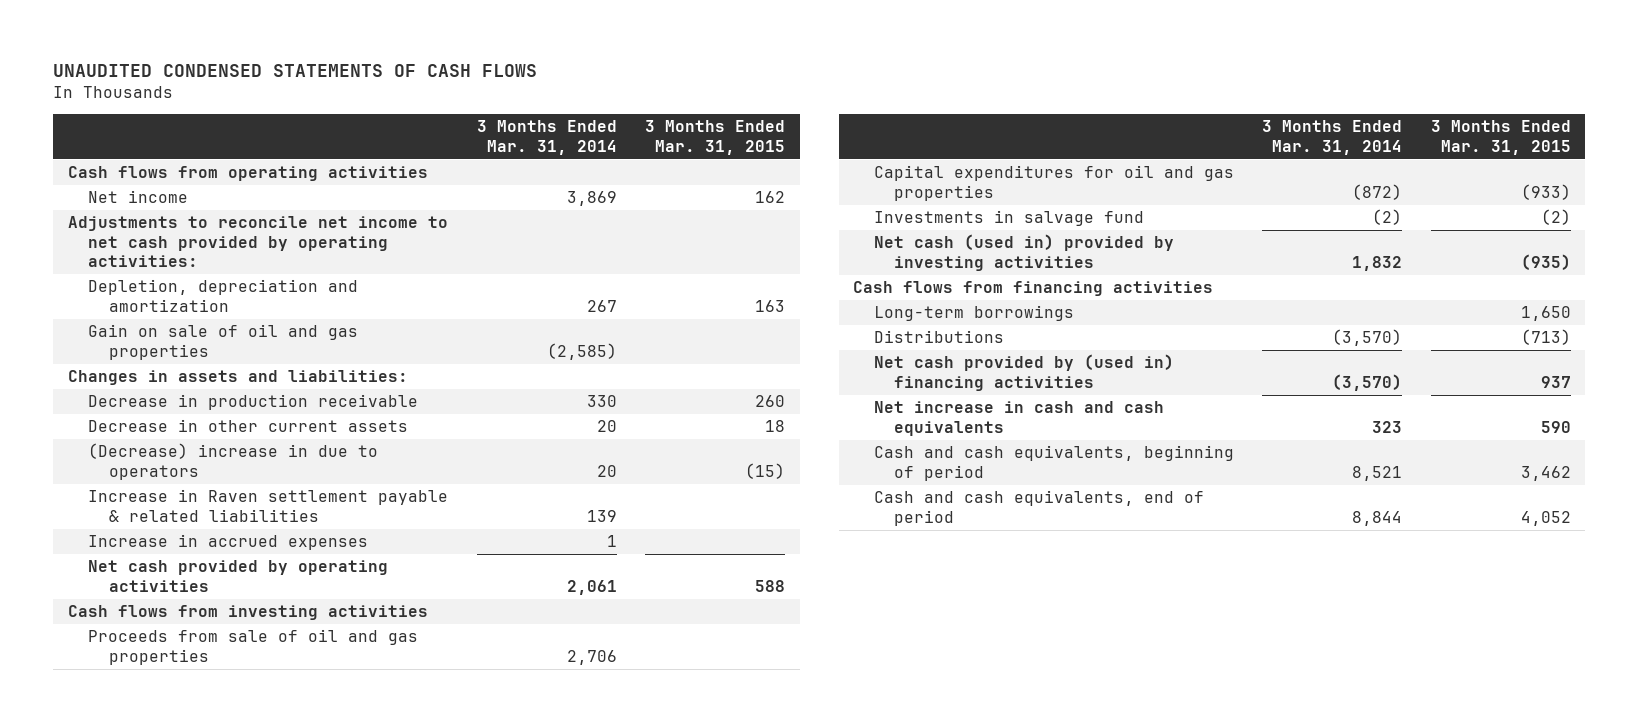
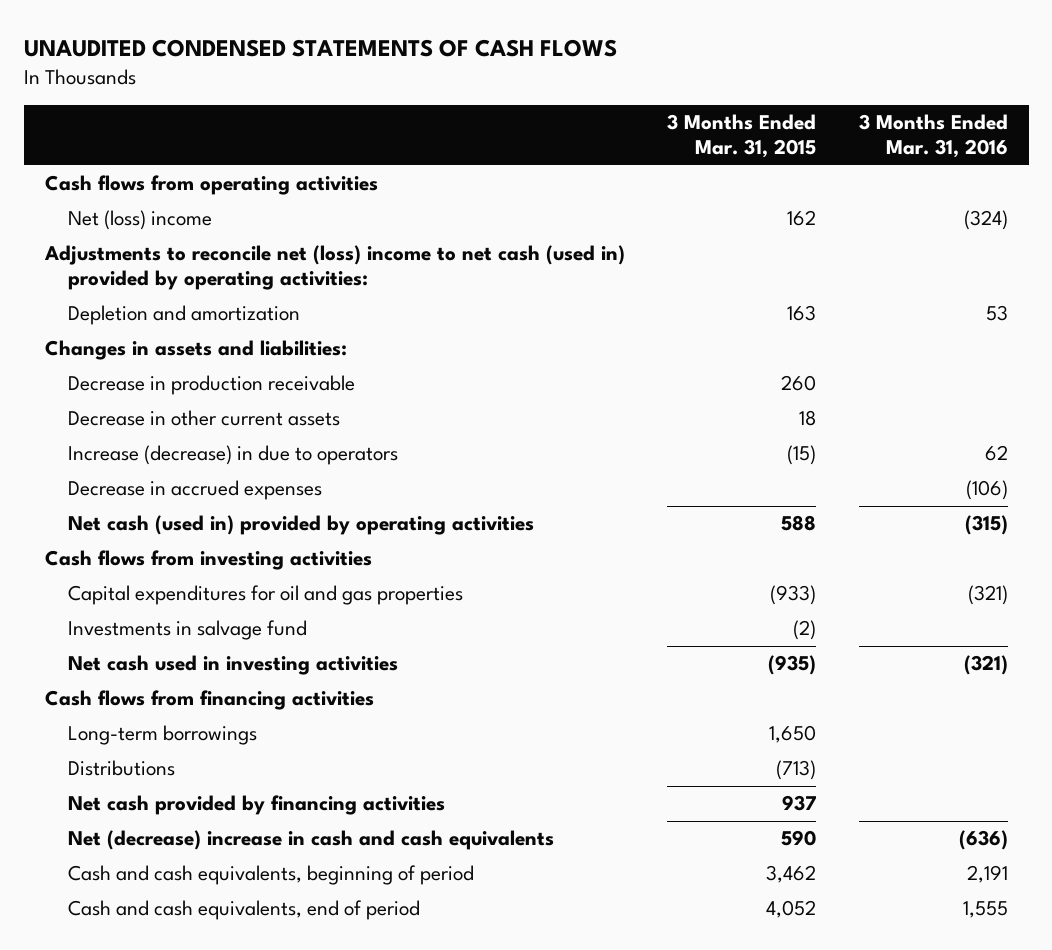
- | 3 Months Ended Mar. 31, 2014 | 3 Months Ended Mar. 31, 2015
+ | 3 Months Ended Mar. 31, 2015 | 3 Months Ended Mar. 31, 2016
- Net income | 3,869 | 162
- Adjustments to reconcile net income to net cash provided by operating activities:
- Depletion, depreciation and amortization | 267 | 163
- Gain on sale of oil and gas properties | (2,585) |
+ Net (loss) income | 162 | (324)
+ Adjustments to reconcile net (loss) income to net cash (used in) provided by operating activities:
+ Depletion and amortization | 163 | 53
- (Decrease) increase in due to operators | 20 | (15)
- Increase in Raven settlement payable & related liabilities | 139 |
- Increase in accrued expenses | 1 |
- Net cash provided by operating activities | 2,061 | 588
+ Increase (decrease) in due to operators | (15) | 62
+ Decrease in accrued expenses | | (106)
+ Net cash (used in) provided by operating activities | 588 | (315)
- Proceeds from sale of oil and gas properties | 2,706 |
- Net cash (used in) provided by investing activities | 1,832 | (935)
+ Net cash used in investing activities | (935) | (321)
- Net cash provided by (used in) financing activities | (3,570) | 937
- Net increase in cash and cash equivalents | 323 | 590
+ Net cash provided by financing activities | 937 |
+ Net (decrease) increase in cash and cash equivalents | 590 | (636)

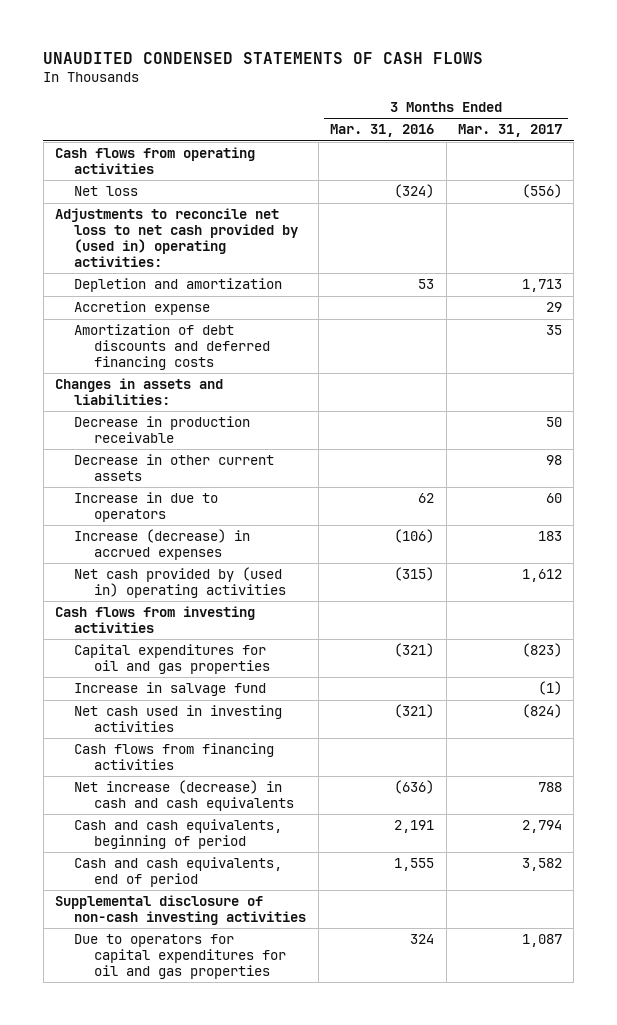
- | 3 Months Ended Mar. 31, 2015 | 3 Months Ended Mar. 31, 2016
+ | 3 Months Ended Mar. 31, 2016 | 3 Months Ended Mar. 31, 2017
- Net (loss) income | 162 | (324)
- Adjustments to reconcile net (loss) income to net cash (used in) provided by operating activities:
+ Net loss | (324) | (556)
+ Adjustments to reconcile net loss to net cash provided by (used in) operating activities:
+ Accretion expense | | 29
+ Amortization of debt discounts and deferred financing costs | | 35
- Increase (decrease) in due to operators | (15) | 62
- Decrease in accrued expenses | | (106)
- Net cash (used in) provided by operating activities | 588 | (315)
+ Increase in due to operators | 62 | 60
+ Increase (decrease) in accrued expenses | (106) | 183
+ Net cash provided by (used in) operating activities | (315) | 1,612
- Investments in salvage fund | (2) |
+ Increase in salvage fund | | (1)
- Long-term borrowings | 1,650 |
- Distributions | (713) |
- Net cash provided by financing activities | 937 |
- Net (decrease) increase in cash and cash equivalents | 590 | (636)
+ Net increase (decrease) in cash and cash equivalents | (636) | 788
+ Supplemental disclosure of non-cash investing activities
+ Due to operators for capital expenditures for oil and gas properties | 324 | 1,087

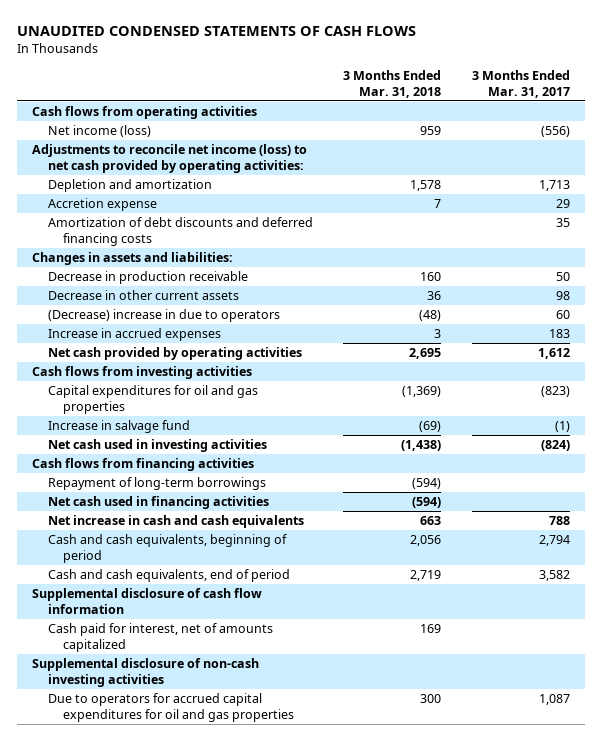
- | 3 Months Ended Mar. 31, 2016 | 3 Months Ended Mar. 31, 2017
+ | 3 Months Ended Mar. 31, 2018 | 3 Months Ended Mar. 31, 2017
- Net loss | (324) | (556)
- Adjustments to reconcile net loss to net cash provided by (used in) operating activities:
+ Net income (loss) | 959 | (556)
+ Adjustments to reconcile net income (loss) to net cash provided by operating activities:
- Increase in due to operators | 62 | 60
- Increase (decrease) in accrued expenses | (106) | 183
- Net cash provided by (used in) operating activities | (315) | 1,612
+ (Decrease) increase in due to operators | (48) | 60
+ Increase in accrued expenses | 3 | 183
+ Net cash provided by operating activities | 2,695 | 1,612
- Net increase (decrease) in cash and cash equivalents | (636) | 788
+ Repayment of long-term borrowings | (594) |
+ Net cash used in financing activities | (594) |
+ Net increase in cash and cash equivalents | 663 | 788
+ Supplemental disclosure of cash flow information
+ Cash paid for interest, net of amounts capitalized | 169 |
- Due to operators for capital expenditures for oil and gas properties | 324 | 1,087
+ Due to operators for accrued capital expenditures for oil and gas properties | 300 | 1,087

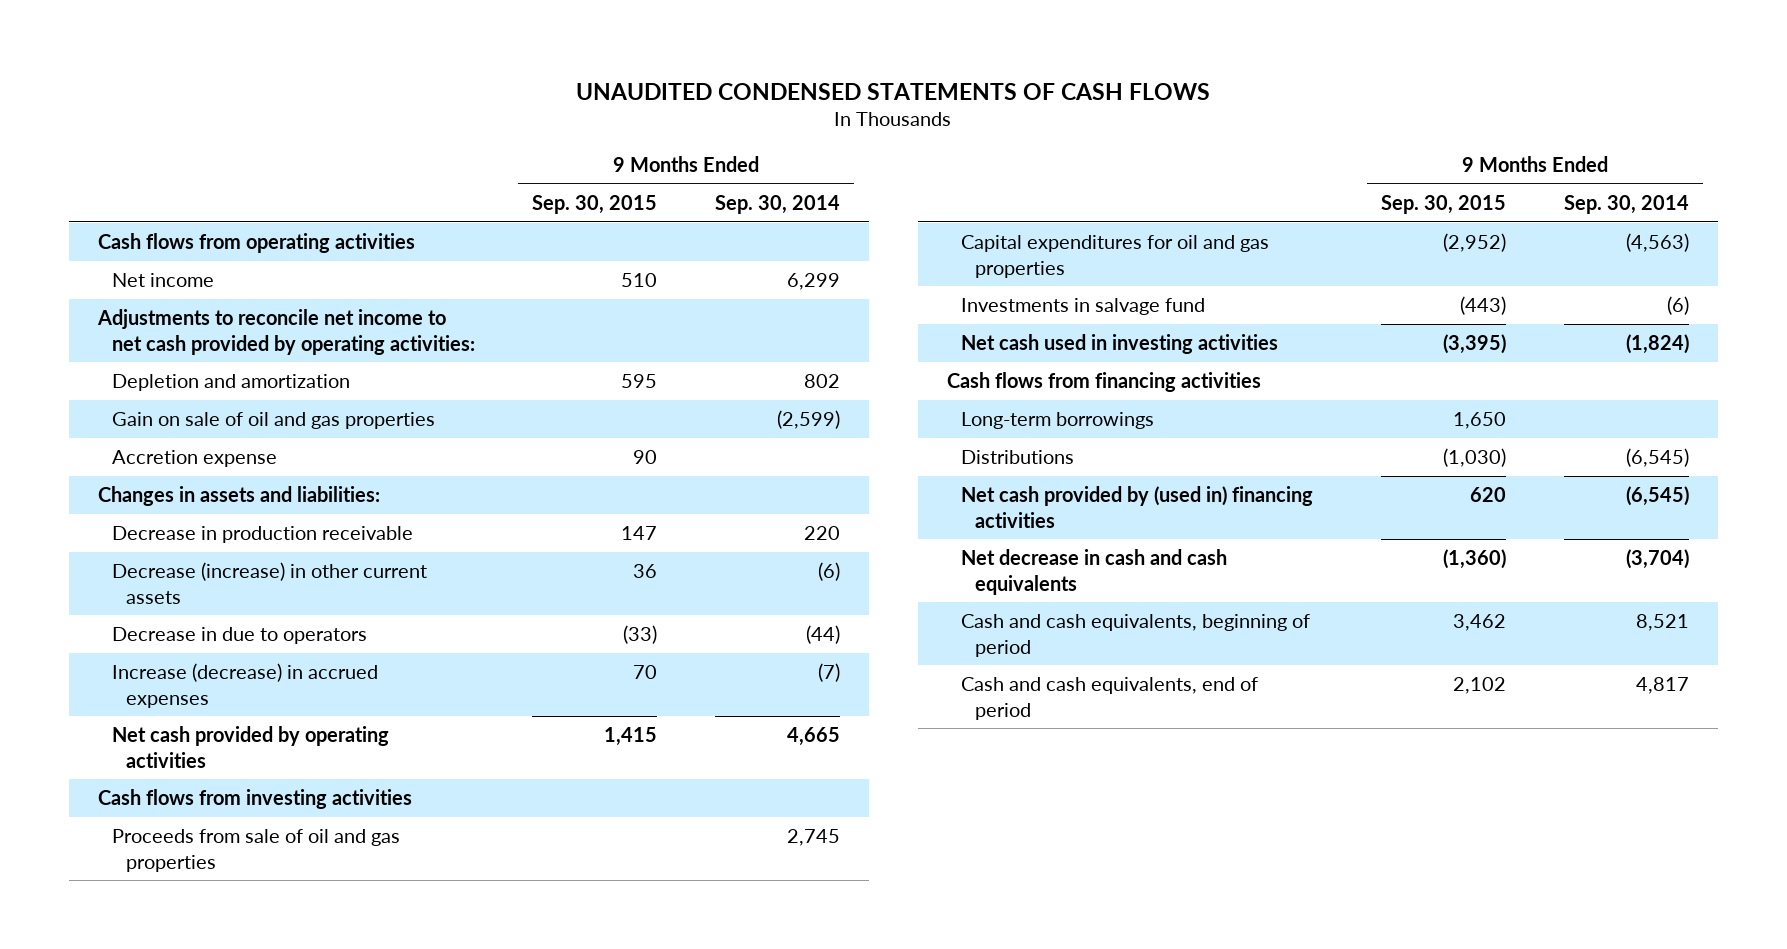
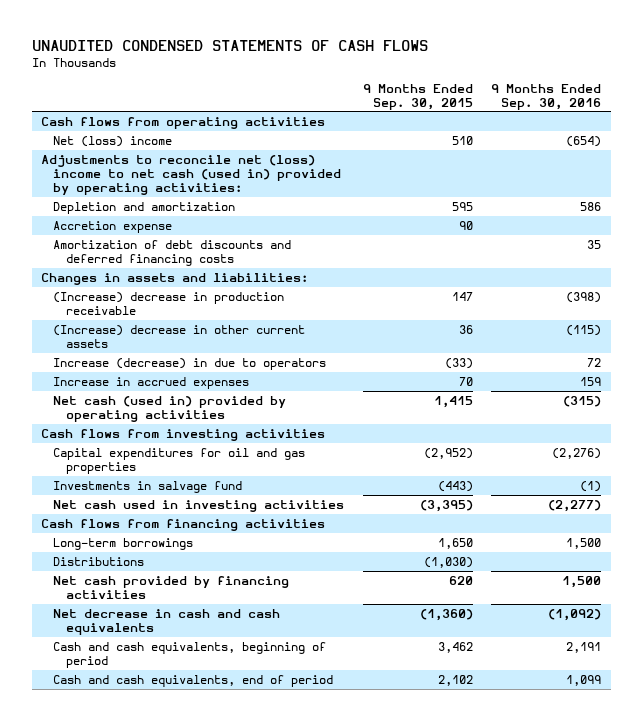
- | 9 Months Ended Sep. 30, 2015 | 9 Months Ended Sep. 30, 2014
+ | 9 Months Ended Sep. 30, 2015 | 9 Months Ended Sep. 30, 2016
- Net income | 510 | 6,299
- Adjustments to reconcile net income to net cash provided by operating activities:
+ Net (loss) income | 510 | (654)
+ Adjustments to reconcile net (loss) income to net cash (used in) provided by operating activities:
- Gain on sale of oil and gas properties | | (2,599)
+ Amortization of debt discounts and deferred financing costs | | 35
- Decrease in production receivable | 147 | 220
- Decrease (increase) in other current assets | 36 | (6)
- Decrease in due to operators | (33) | (44)
- Increase (decrease) in accrued expenses | 70 | (7)
- Net cash provided by operating activities | 1,415 | 4,665
+ (Increase) decrease in production receivable | 147 | (398)
+ (Increase) decrease in other current assets | 36 | (115)
+ Increase (decrease) in due to operators | (33) | 72
+ Increase in accrued expenses | 70 | 159
+ Net cash (used in) provided by operating activities | 1,415 | (315)
- Proceeds from sale of oil and gas properties | | 2,745
- Net cash provided by (used in) financing activities | 620 | (6,545)
+ Net cash provided by financing activities | 620 | 1,500

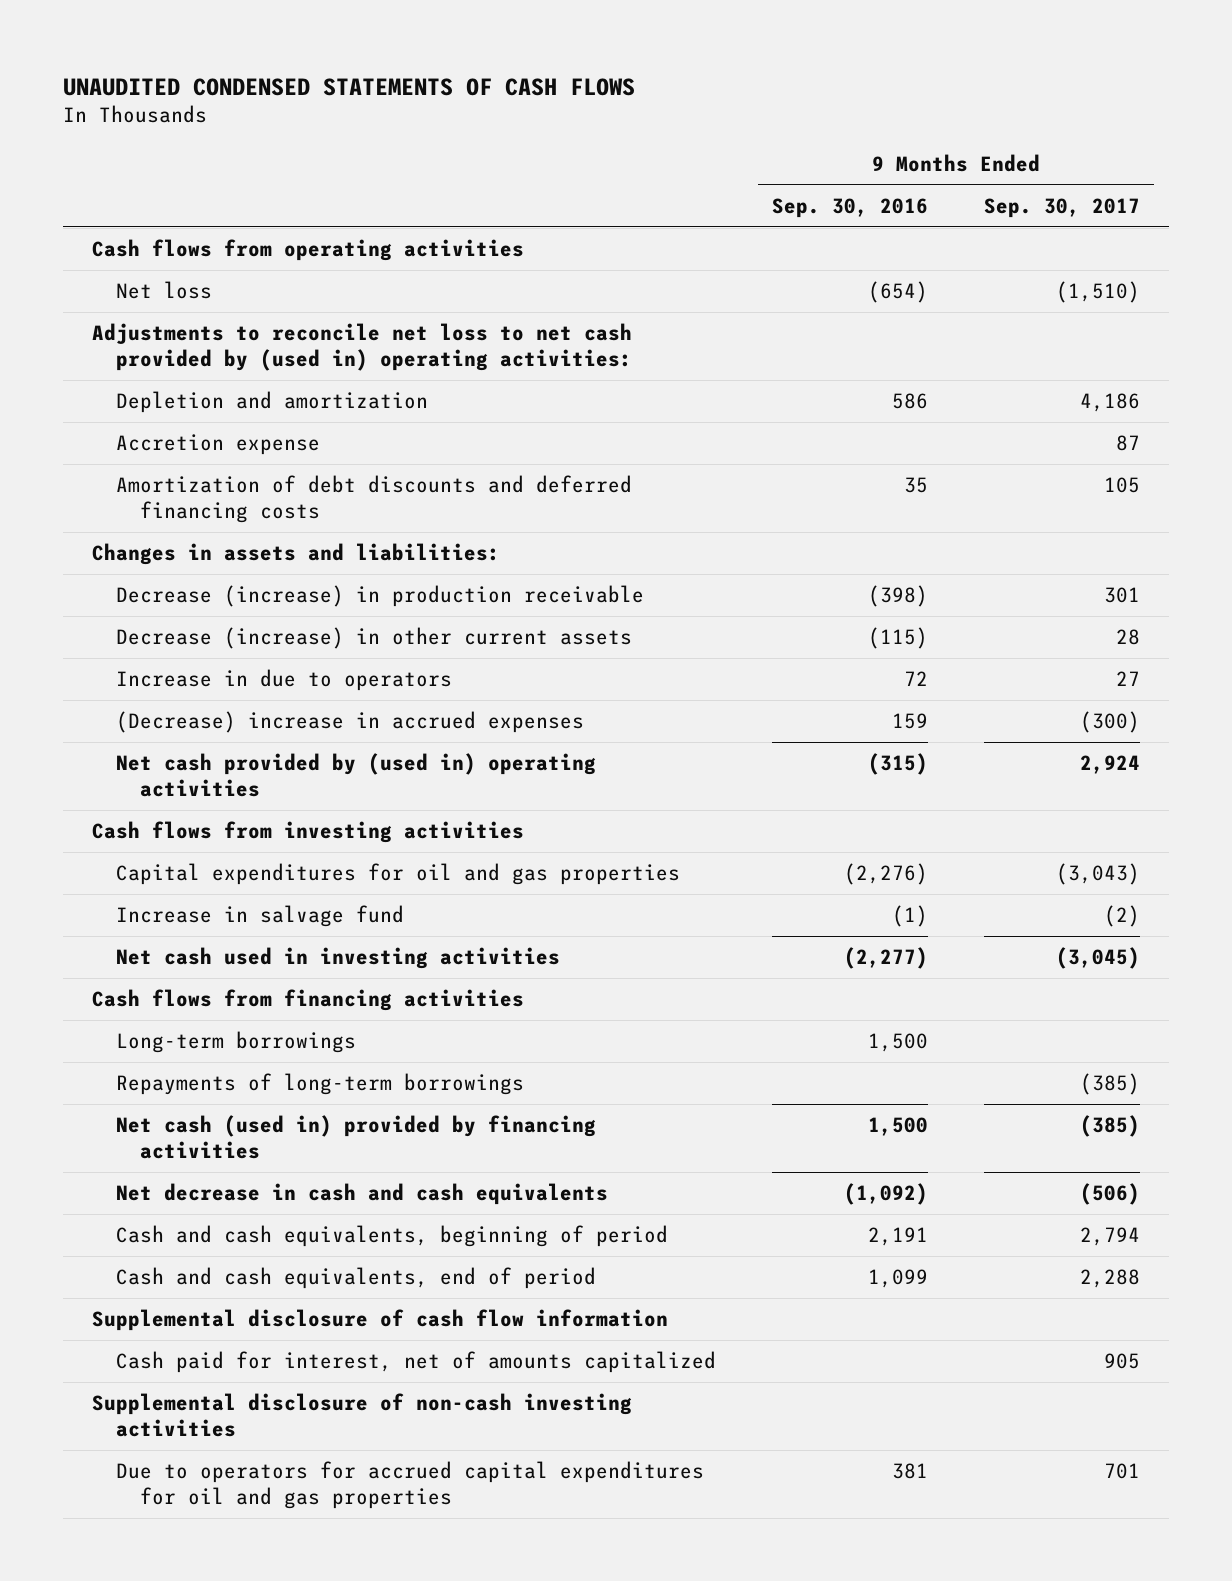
- | 9 Months Ended Sep. 30, 2015 | 9 Months Ended Sep. 30, 2016
+ | 9 Months Ended Sep. 30, 2016 | 9 Months Ended Sep. 30, 2017
- Net (loss) income | 510 | (654)
- Adjustments to reconcile net (loss) income to net cash (used in) provided by operating activities:
+ Net loss | (654) | (1,510)
+ Adjustments to reconcile net loss to net cash provided by (used in) operating activities:
- (Increase) decrease in production receivable | 147 | (398)
- (Increase) decrease in other current assets | 36 | (115)
- Increase (decrease) in due to operators | (33) | 72
- Increase in accrued expenses | 70 | 159
- Net cash (used in) provided by operating activities | 1,415 | (315)
+ Decrease (increase) in production receivable | (398) | 301
+ Decrease (increase) in other current assets | (115) | 28
+ Increase in due to operators | 72 | 27
+ (Decrease) increase in accrued expenses | 159 | (300)
+ Net cash provided by (used in) operating activities | (315) | 2,924
- Investments in salvage fund | (443) | (1)
+ Increase in salvage fund | (1) | (2)
- Distributions | (1,030) |
- Net cash provided by financing activities | 620 | 1,500
+ Repayments of long-term borrowings | | (385)
+ Net cash (used in) provided by financing activities | 1,500 | (385)
+ Supplemental disclosure of cash flow information
+ Cash paid for interest, net of amounts capitalized | | 905
+ Supplemental disclosure of non-cash investing activities
+ Due to operators for accrued capital expenditures for oil and gas properties | 381 | 701

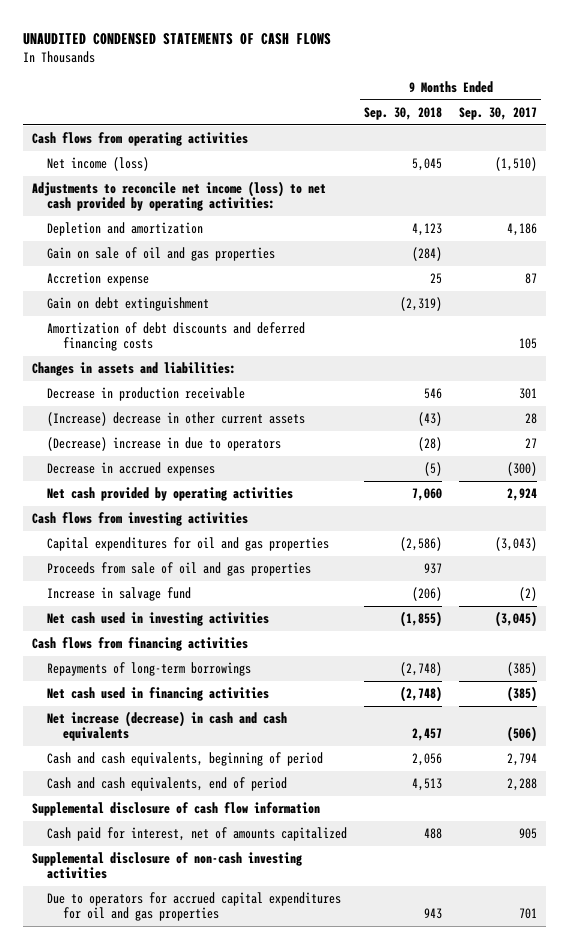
- | 9 Months Ended Sep. 30, 2016 | 9 Months Ended Sep. 30, 2017
+ | 9 Months Ended Sep. 30, 2018 | 9 Months Ended Sep. 30, 2017
- Net loss | (654) | (1,510)
- Adjustments to reconcile net loss to net cash provided by (used in) operating activities:
+ Net income (loss) | 5,045 | (1,510)
+ Adjustments to reconcile net income (loss) to net cash provided by operating activities:
+ Gain on sale of oil and gas properties | (284) |
+ Gain on debt extinguishment | (2,319) |
- Decrease (increase) in production receivable | (398) | 301
- Decrease (increase) in other current assets | (115) | 28
- Increase in due to operators | 72 | 27
- (Decrease) increase in accrued expenses | 159 | (300)
- Net cash provided by (used in) operating activities | (315) | 2,924
+ Decrease in production receivable | 546 | 301
+ (Increase) decrease in other current assets | (43) | 28
+ (Decrease) increase in due to operators | (28) | 27
+ Decrease in accrued expenses | (5) | (300)
+ Net cash provided by operating activities | 7,060 | 2,924
+ Proceeds from sale of oil and gas properties | 937 |
- Long-term borrowings | 1,500 |
- Net cash (used in) provided by financing activities | 1,500 | (385)
- Net decrease in cash and cash equivalents | (1,092) | (506)
+ Net cash used in financing activities | (2,748) | (385)
+ Net increase (decrease) in cash and cash equivalents | 2,457 | (506)

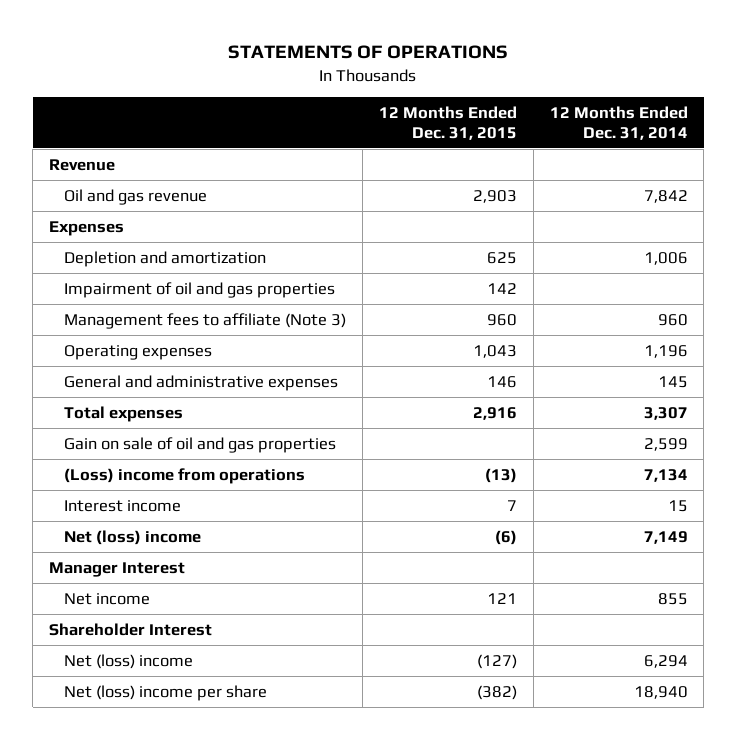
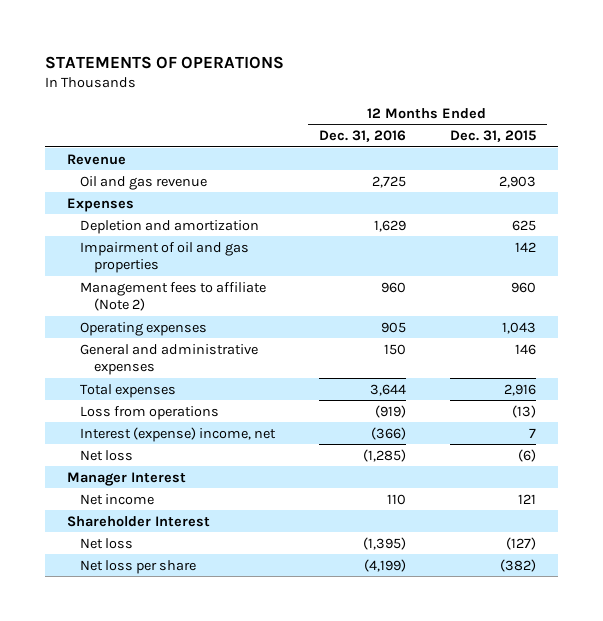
- | 12 Months Ended Dec. 31, 2015 | 12 Months Ended Dec. 31, 2014
+ | 12 Months Ended Dec. 31, 2016 | 12 Months Ended Dec. 31, 2015
- Management fees to affiliate (Note 3) | 960 | 960
+ Management fees to affiliate (Note 2) | 960 | 960
- Gain on sale of oil and gas properties | | 2,599
- (Loss) income from operations | (13) | 7,134
- Interest income | 7 | 15
- Net (loss) income | (6) | 7,149
+ Loss from operations | (919) | (13)
+ Interest (expense) income, net | (366) | 7
+ Net loss | (1,285) | (6)
- Net (loss) income | (127) | 6,294
- Net (loss) income per share | (382) | 18,940
+ Net loss | (1,395) | (127)
+ Net loss per share | (4,199) | (382)

